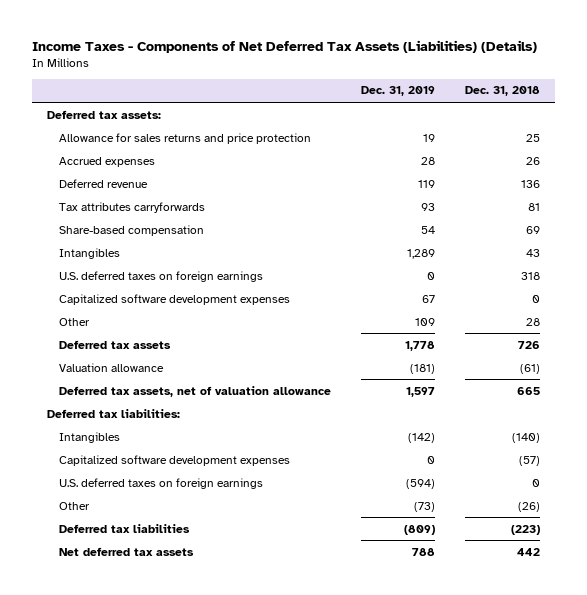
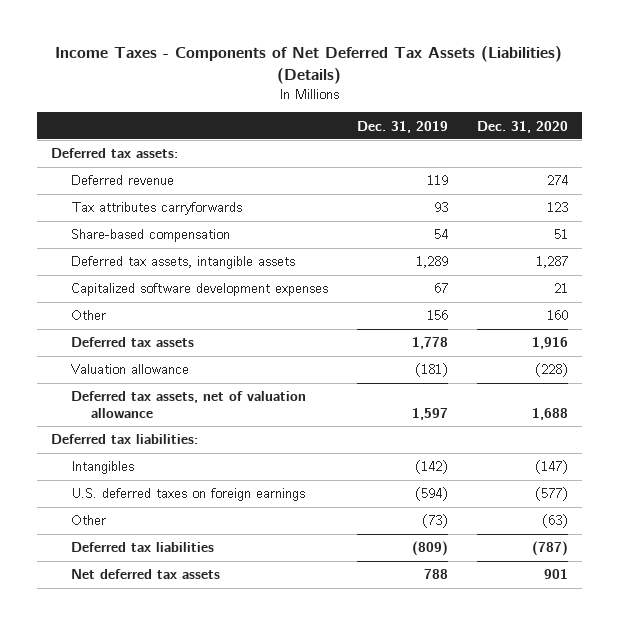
- | Dec. 31, 2019 | Dec. 31, 2018
+ | Dec. 31, 2019 | Dec. 31, 2020
- Allowance for sales returns and price protection | 19 | 25
- Accrued expenses | 28 | 26
- Intangibles | 1,289 | 43
- U.S. deferred taxes on foreign earnings | 0 | 318
+ Deferred tax assets, intangible assets | 1,289 | 1,287
- Other | 109 | 28
+ Other | 156 | 160
- Capitalized software development expenses | 0 | (57)

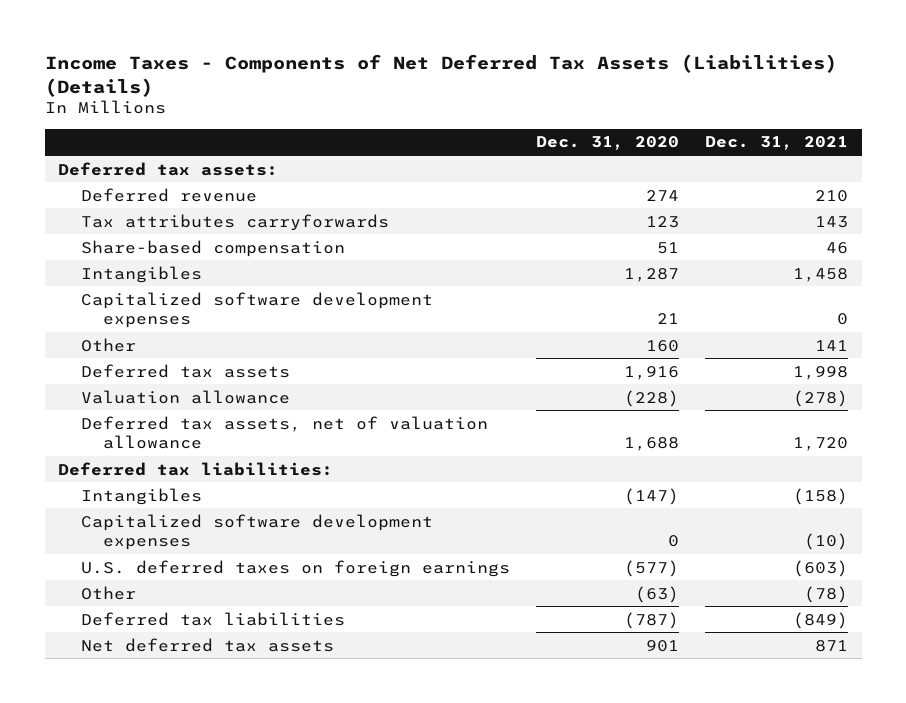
- | Dec. 31, 2019 | Dec. 31, 2020
+ | Dec. 31, 2020 | Dec. 31, 2021
- Deferred tax assets, intangible assets | 1,289 | 1,287
+ Intangibles | 1,287 | 1,458
+ Capitalized software development expenses | 0 | (10)

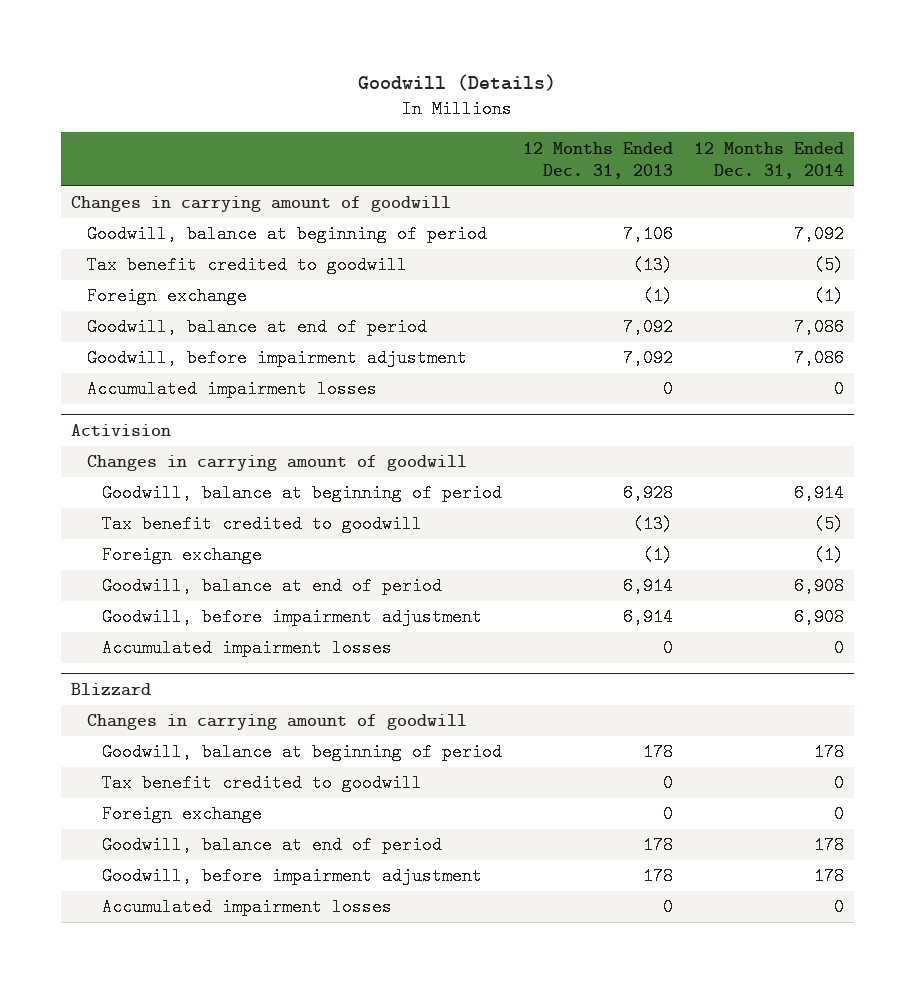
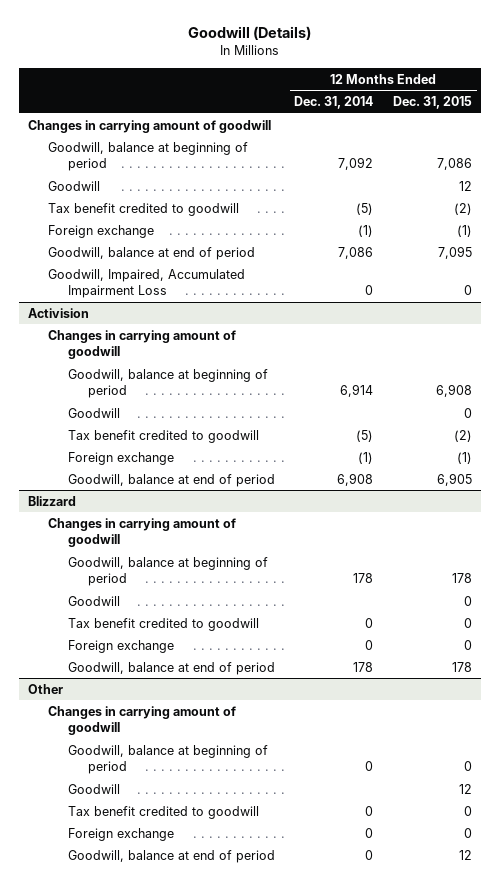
- | 12 Months Ended Dec. 31, 2013 | 12 Months Ended Dec. 31, 2014
+ | 12 Months Ended Dec. 31, 2014 | 12 Months Ended Dec. 31, 2015
+ Goodwill | | 12
- Goodwill, before impairment adjustment | 7,092 | 7,086
- Accumulated impairment losses | 0 | 0
+ Goodwill, Impaired, Accumulated Impairment Loss | 0 | 0
@ Activision
+ Goodwill | | 0
- Goodwill, before impairment adjustment | 6,914 | 6,908
- Accumulated impairment losses | 0 | 0
@ Blizzard
+ Goodwill | | 0
- Goodwill, before impairment adjustment | 178 | 178
- Accumulated impairment losses | 0 | 0
+ Other
+ Changes in carrying amount of goodwill
+ Goodwill, balance at beginning of period | 0 | 0
+ Goodwill | | 12
+ Tax benefit credited to goodwill | 0 | 0
+ Foreign exchange | 0 | 0
+ Goodwill, balance at end of period | 0 | 12

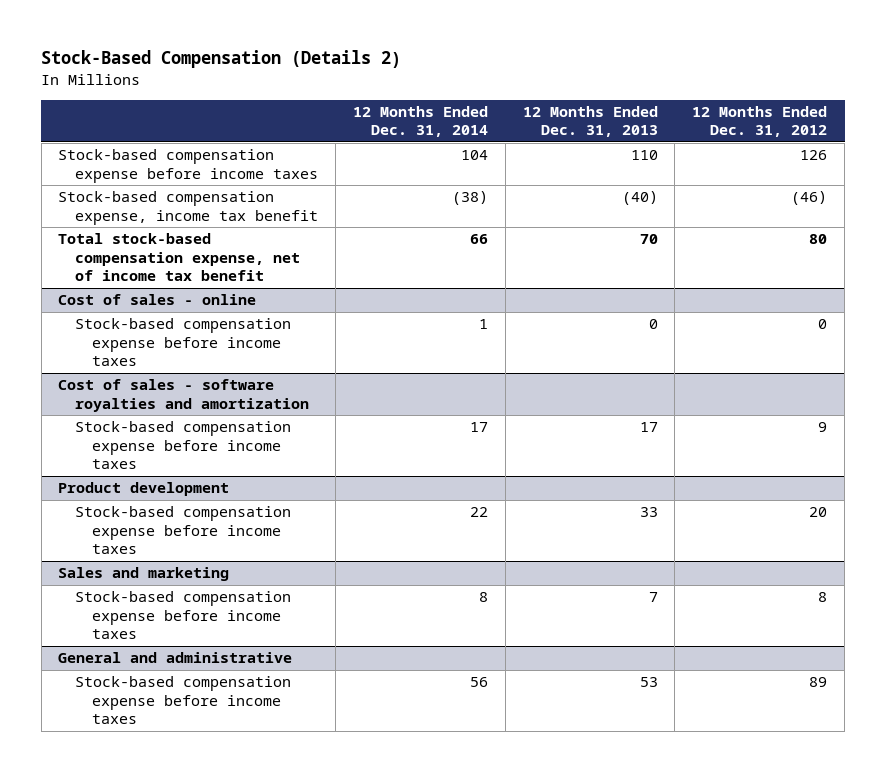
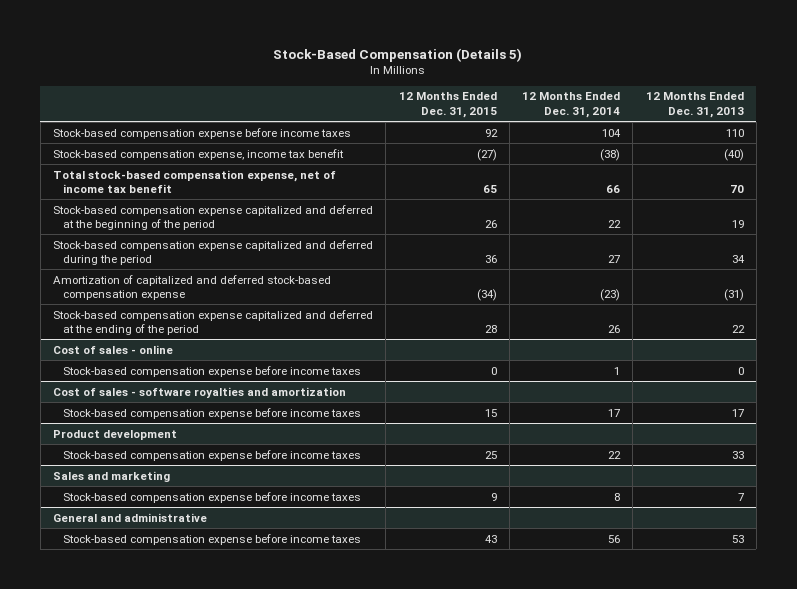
- Stock-Based Compensation (Details 2)
+ Stock-Based Compensation (Details 5)
- | 12 Months Ended Dec. 31, 2014 | 12 Months Ended Dec. 31, 2013 | 12 Months Ended Dec. 31, 2012
+ | 12 Months Ended Dec. 31, 2015 | 12 Months Ended Dec. 31, 2014 | 12 Months Ended Dec. 31, 2013
+ Stock-based compensation expense capitalized and deferred at the beginning of the period | 26 | 22 | 19
+ Stock-based compensation expense capitalized and deferred during the period | 36 | 27 | 34
+ Amortization of capitalized and deferred stock-based compensation expense | (34) | (23) | (31)
+ Stock-based compensation expense capitalized and deferred at the ending of the period | 28 | 26 | 22

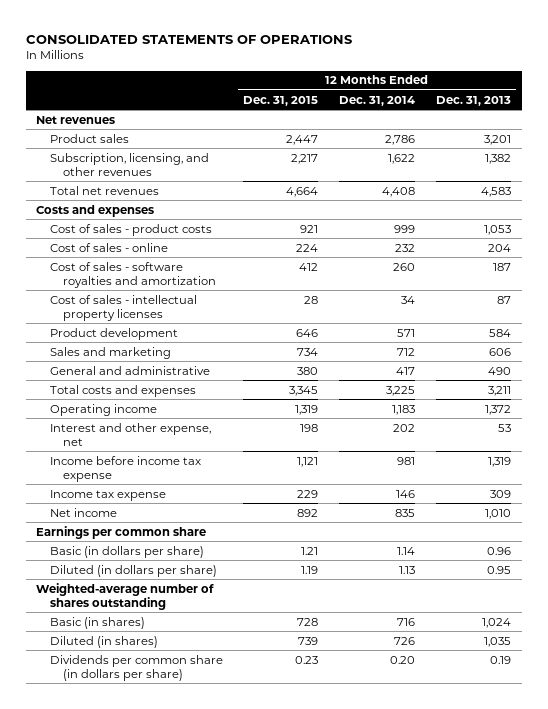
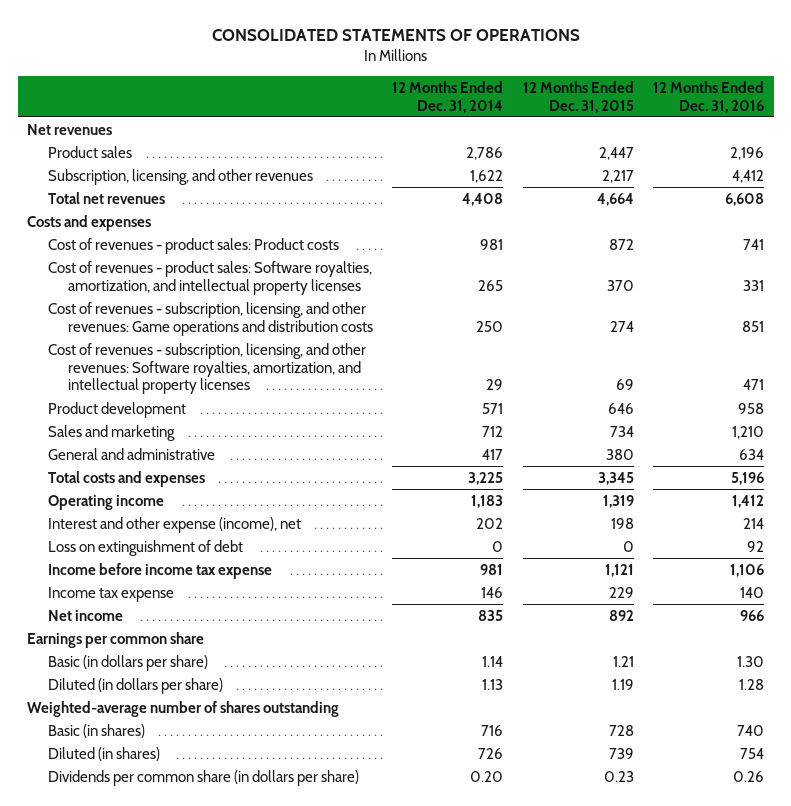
- | 12 Months Ended Dec. 31, 2015 | 12 Months Ended Dec. 31, 2014 | 12 Months Ended Dec. 31, 2013
+ | 12 Months Ended Dec. 31, 2014 | 12 Months Ended Dec. 31, 2015 | 12 Months Ended Dec. 31, 2016
- Cost of sales - product costs | 921 | 999 | 1,053
- Cost of sales - online | 224 | 232 | 204
- Cost of sales - software royalties and amortization | 412 | 260 | 187
- Cost of sales - intellectual property licenses | 28 | 34 | 87
+ Cost of revenues - product sales: Product costs | 981 | 872 | 741
+ Cost of revenues - product sales: Software royalties, amortization, and intellectual property licenses | 265 | 370 | 331
+ Cost of revenues - subscription, licensing, and other revenues: Game operations and distribution costs | 250 | 274 | 851
+ Cost of revenues - subscription, licensing, and other revenues: Software royalties, amortization, and intellectual property licenses | 29 | 69 | 471
- Interest and other expense, net | 198 | 202 | 53
+ Interest and other expense (income), net | 202 | 198 | 214
+ Loss on extinguishment of debt | 0 | 0 | 92

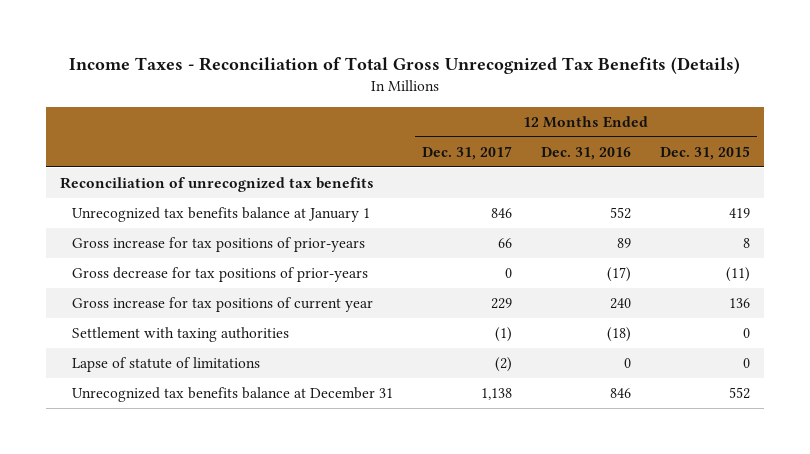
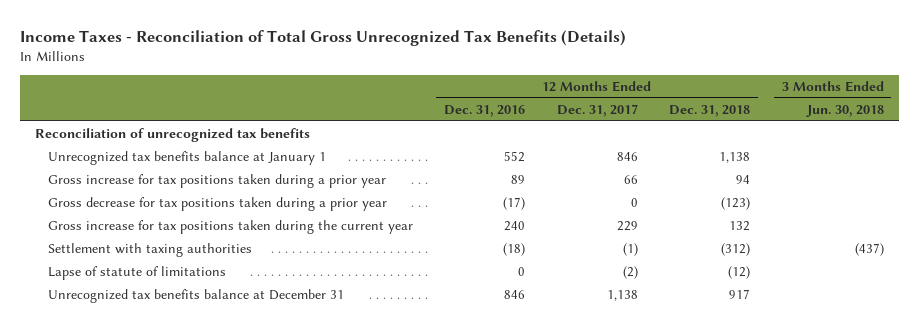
- | 12 Months Ended Dec. 31, 2017 | 12 Months Ended Dec. 31, 2016 | 12 Months Ended Dec. 31, 2015
+ | 12 Months Ended Dec. 31, 2016 | 12 Months Ended Dec. 31, 2017 | 12 Months Ended Dec. 31, 2018 | 3 Months Ended Jun. 30, 2018
- Gross increase for tax positions of prior-years | 66 | 89 | 8
- Gross decrease for tax positions of prior-years | 0 | (17) | (11)
- Gross increase for tax positions of current year | 229 | 240 | 136
+ Gross increase for tax positions taken during a prior year | 89 | 66 | 94 |
+ Gross decrease for tax positions taken during a prior year | (17) | 0 | (123) |
+ Gross increase for tax positions taken during the current year | 240 | 229 | 132 |

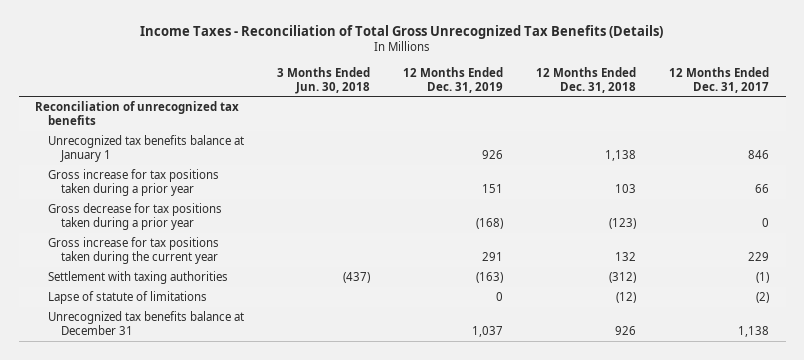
- | 12 Months Ended Dec. 31, 2016 | 12 Months Ended Dec. 31, 2017 | 12 Months Ended Dec. 31, 2018 | 3 Months Ended Jun. 30, 2018
+ | 3 Months Ended Jun. 30, 2018 | 12 Months Ended Dec. 31, 2019 | 12 Months Ended Dec. 31, 2018 | 12 Months Ended Dec. 31, 2017
- Gross increase for tax positions taken during a prior year | 89 | 66 | 94 |
+ Gross increase for tax positions taken during a prior year | | 151 | 103 | 66
- Unrecognized tax benefits balance at December 31 | 846 | 1,138 | 917 |
+ Unrecognized tax benefits balance at December 31 | | 1,037 | 926 | 1,138

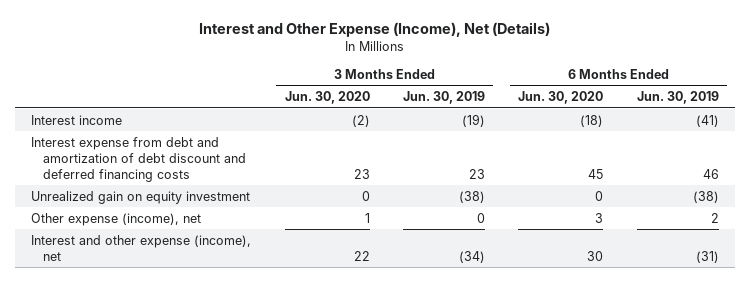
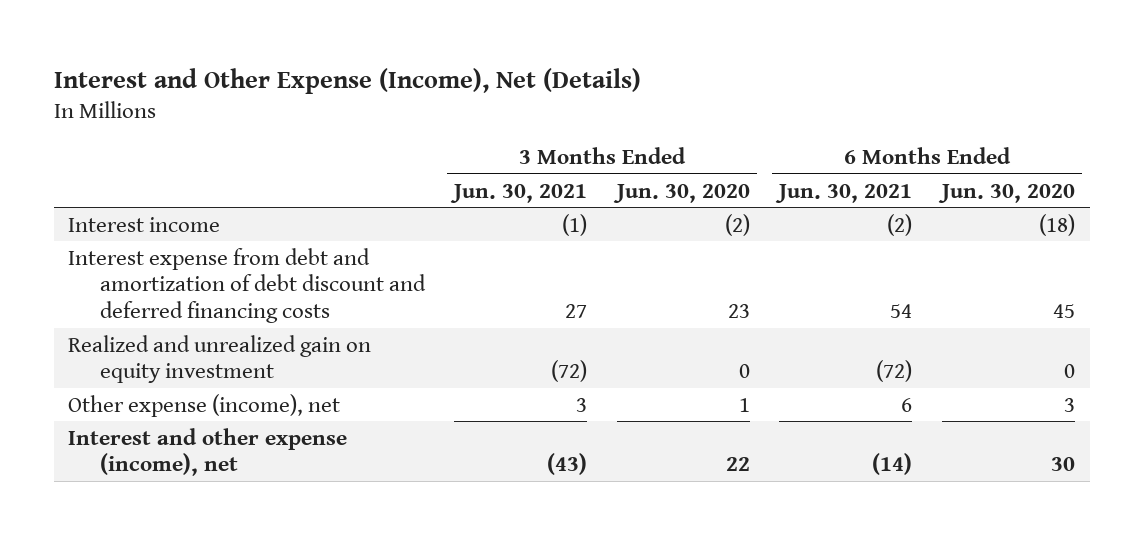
- | 3 Months Ended Jun. 30, 2020 | 3 Months Ended Jun. 30, 2019 | 6 Months Ended Jun. 30, 2020 | 6 Months Ended Jun. 30, 2019
+ | 3 Months Ended Jun. 30, 2021 | 3 Months Ended Jun. 30, 2020 | 6 Months Ended Jun. 30, 2021 | 6 Months Ended Jun. 30, 2020
- Unrealized gain on equity investment | 0 | (38) | 0 | (38)
+ Realized and unrealized gain on equity investment | (72) | 0 | (72) | 0

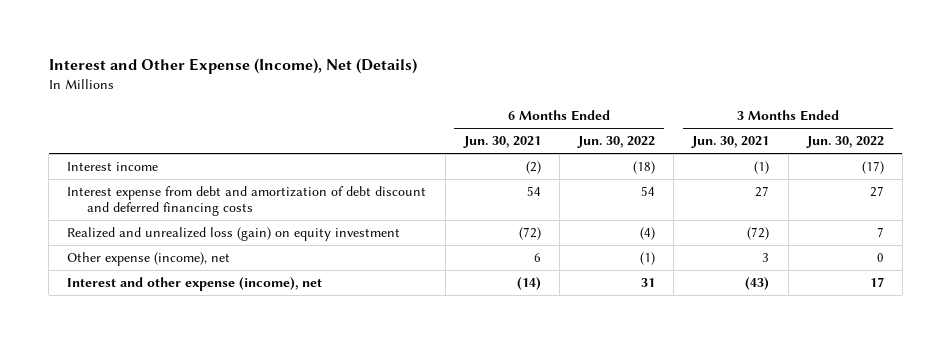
- | 3 Months Ended Jun. 30, 2021 | 3 Months Ended Jun. 30, 2020 | 6 Months Ended Jun. 30, 2021 | 6 Months Ended Jun. 30, 2020
+ | 6 Months Ended Jun. 30, 2021 | 6 Months Ended Jun. 30, 2022 | 3 Months Ended Jun. 30, 2021 | 3 Months Ended Jun. 30, 2022
- Realized and unrealized gain on equity investment | (72) | 0 | (72) | 0
+ Realized and unrealized loss (gain) on equity investment | (72) | (4) | (72) | 7

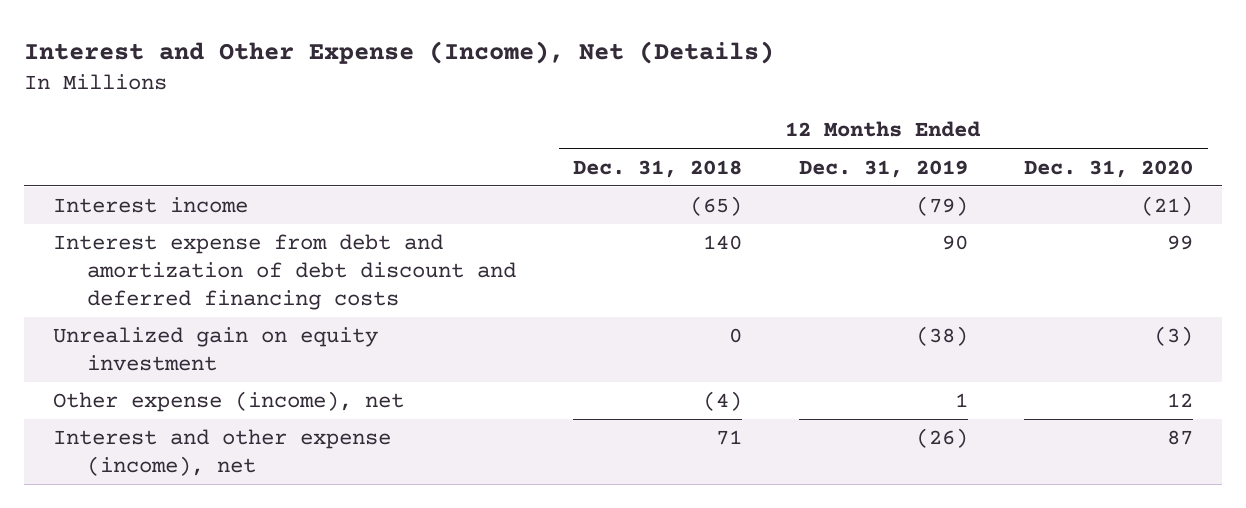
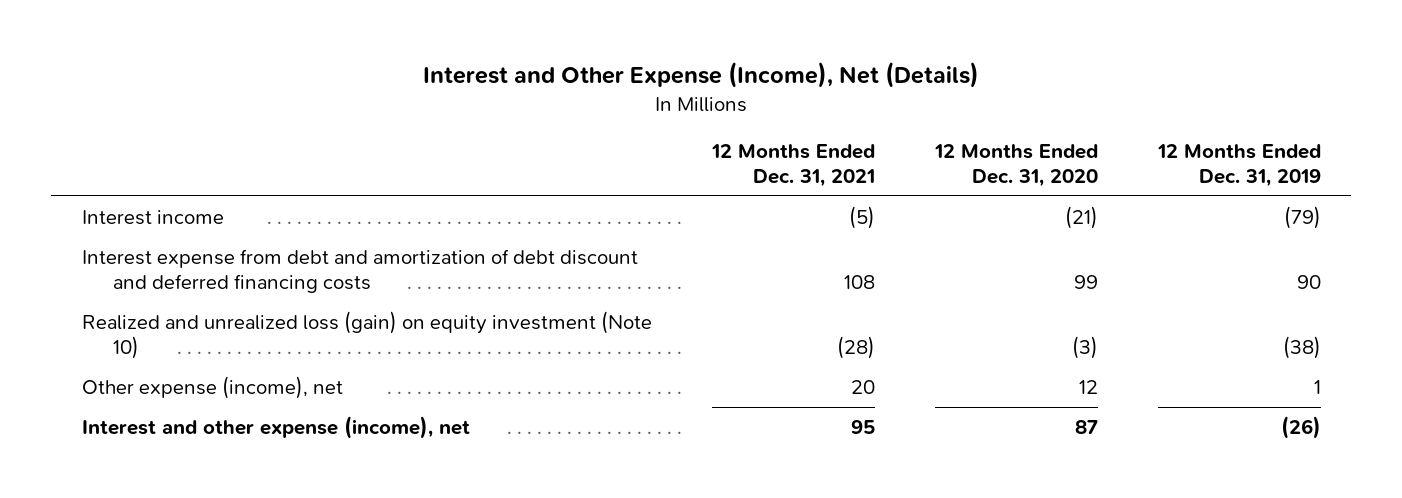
- | 12 Months Ended Dec. 31, 2018 | 12 Months Ended Dec. 31, 2019 | 12 Months Ended Dec. 31, 2020
+ | 12 Months Ended Dec. 31, 2021 | 12 Months Ended Dec. 31, 2020 | 12 Months Ended Dec. 31, 2019
- Unrealized gain on equity investment | 0 | (38) | (3)
+ Realized and unrealized loss (gain) on equity investment (Note 10) | (28) | (3) | (38)

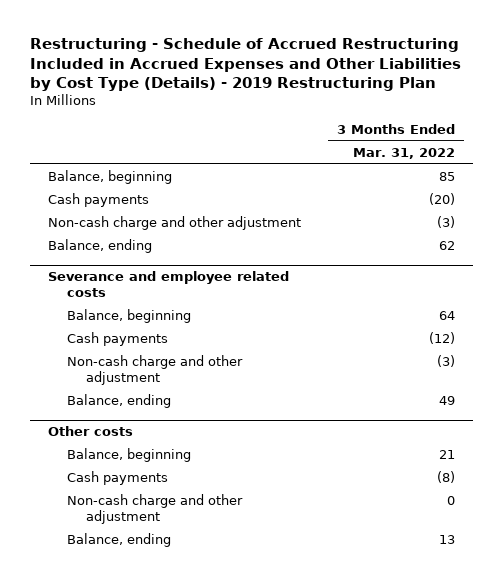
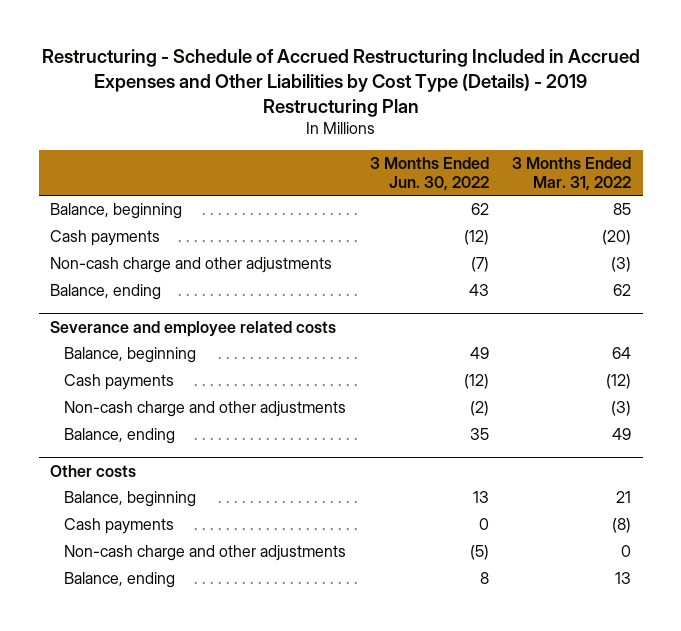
- | 3 Months Ended Mar. 31, 2022
+ | 3 Months Ended Jun. 30, 2022 | 3 Months Ended Mar. 31, 2022
- Non-cash charge and other adjustment | (3)
+ Non-cash charge and other adjustments | (7) | (3)
@ Severance and employee related costs
- Non-cash charge and other adjustment | (3)
+ Non-cash charge and other adjustments | (2) | (3)
@ Other costs
- Non-cash charge and other adjustment | 0
+ Non-cash charge and other adjustments | (5) | 0

